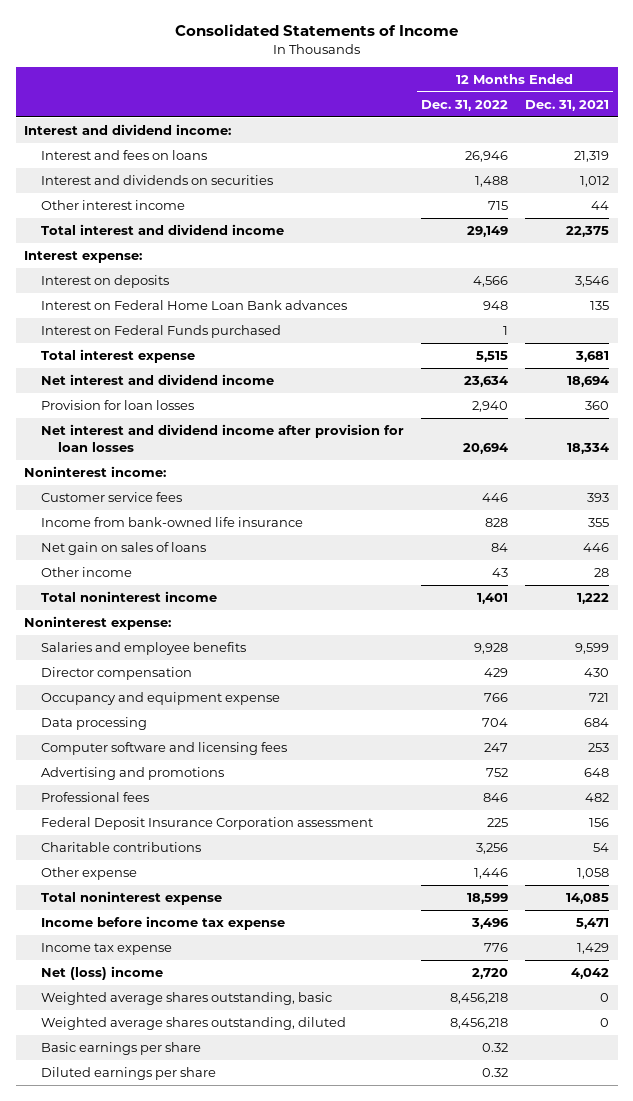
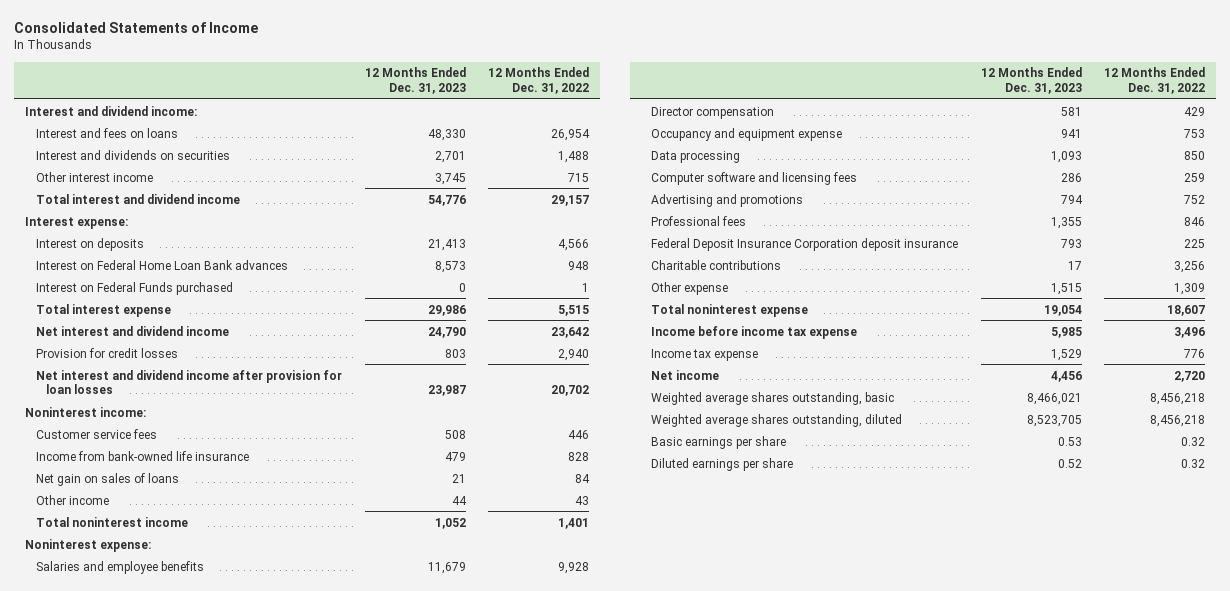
- | 12 Months Ended Dec. 31, 2022 | 12 Months Ended Dec. 31, 2021
+ | 12 Months Ended Dec. 31, 2023 | 12 Months Ended Dec. 31, 2022
- Interest and fees on loans | 26,946 | 21,319
+ Interest and fees on loans | 48,330 | 26,954
- Total interest and dividend income | 29,149 | 22,375
+ Total interest and dividend income | 54,776 | 29,157
- Net interest and dividend income | 23,634 | 18,694
- Provision for loan losses | 2,940 | 360
- Net interest and dividend income after provision for loan losses | 20,694 | 18,334
+ Net interest and dividend income | 24,790 | 23,642
+ Provision for credit losses | 803 | 2,940
+ Net interest and dividend income after provision for loan losses | 23,987 | 20,702
- Occupancy and equipment expense | 766 | 721
- Data processing | 704 | 684
- Computer software and licensing fees | 247 | 253
+ Occupancy and equipment expense | 941 | 753
+ Data processing | 1,093 | 850
+ Computer software and licensing fees | 286 | 259
- Federal Deposit Insurance Corporation assessment | 225 | 156
+ Federal Deposit Insurance Corporation deposit insurance | 793 | 225
- Other expense | 1,446 | 1,058
- Total noninterest expense | 18,599 | 14,085
+ Other expense | 1,515 | 1,309
+ Total noninterest expense | 19,054 | 18,607
- Net (loss) income | 2,720 | 4,042
+ Net income | 4,456 | 2,720

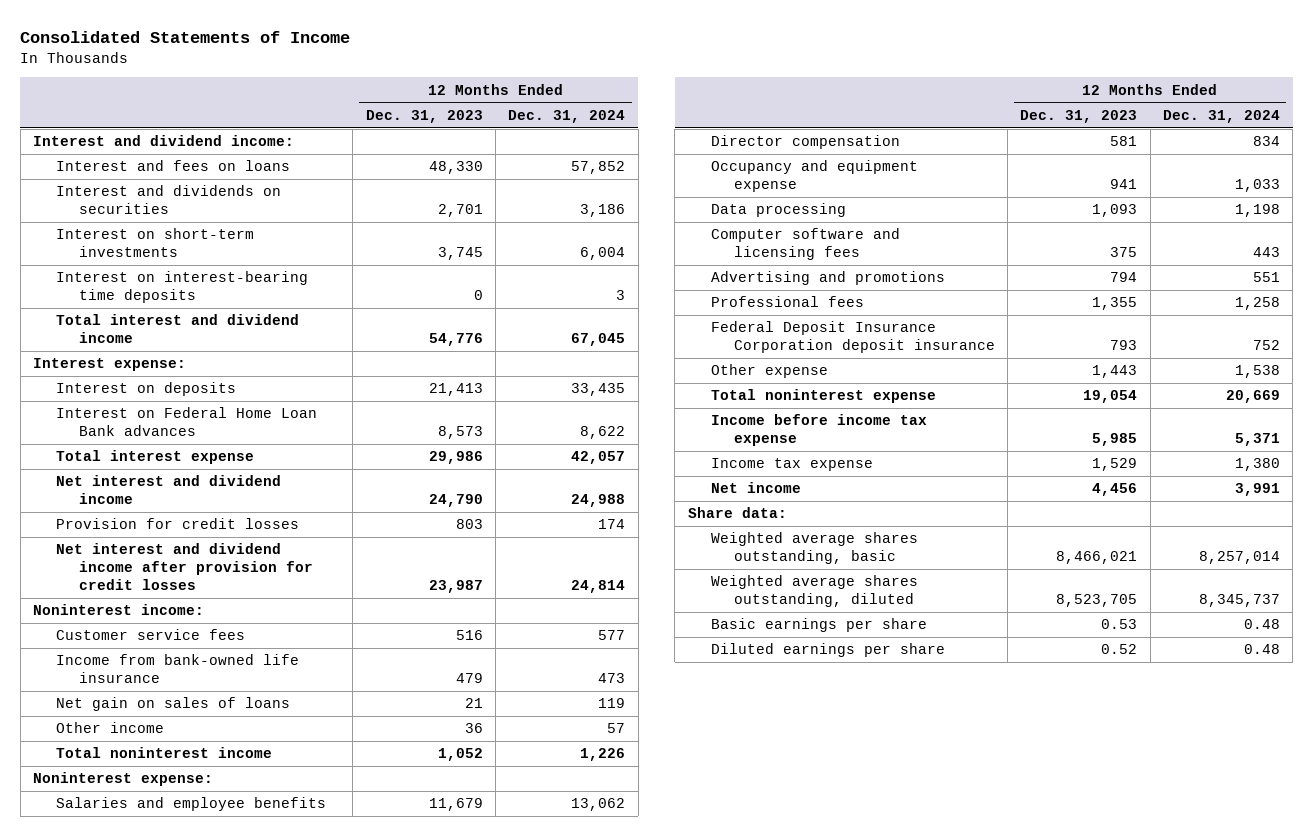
- | 12 Months Ended Dec. 31, 2023 | 12 Months Ended Dec. 31, 2022
+ | 12 Months Ended Dec. 31, 2023 | 12 Months Ended Dec. 31, 2024
- Other interest income | 3,745 | 715
+ Interest on short-term investments | 3,745 | 6,004
+ Interest on interest-bearing time deposits | 0 | 3
- Interest on Federal Funds purchased | 0 | 1
- Net interest and dividend income after provision for loan losses | 23,987 | 20,702
+ Net interest and dividend income after provision for credit losses | 23,987 | 24,814
- Customer service fees | 508 | 446
+ Customer service fees | 516 | 577
- Other income | 44 | 43
+ Other income | 36 | 57
- Computer software and licensing fees | 286 | 259
+ Computer software and licensing fees | 375 | 443
- Charitable contributions | 17 | 3,256
- Other expense | 1,515 | 1,309
+ Other expense | 1,443 | 1,538
+ Share data:

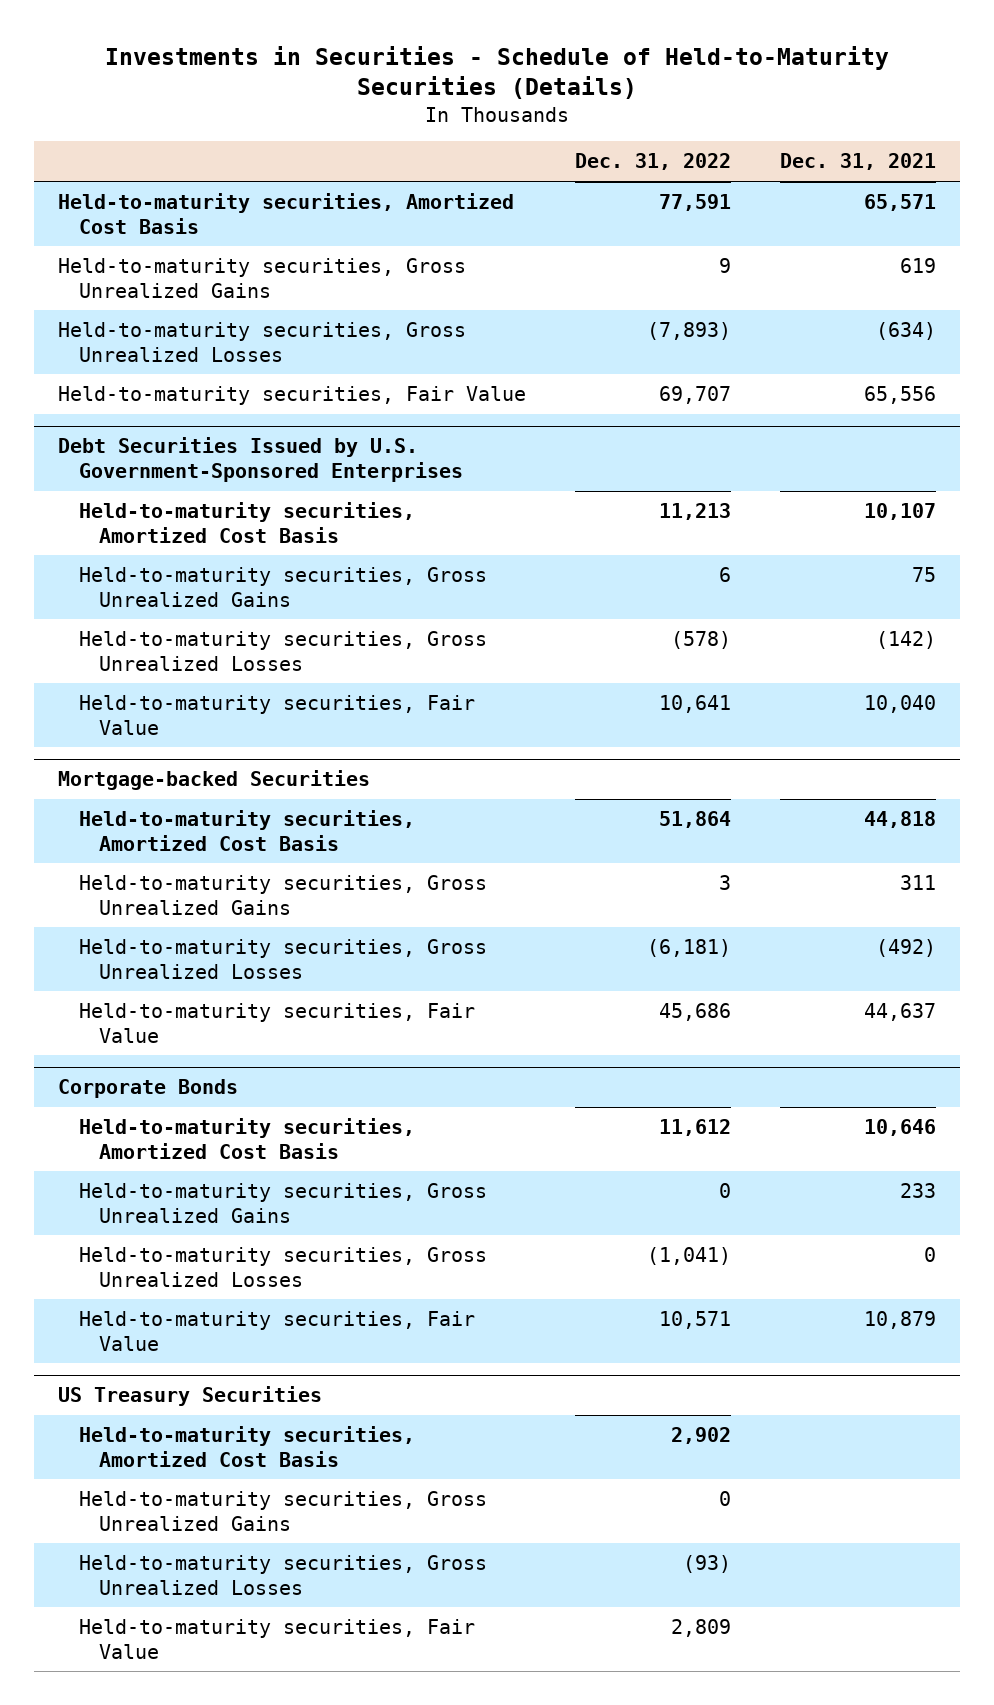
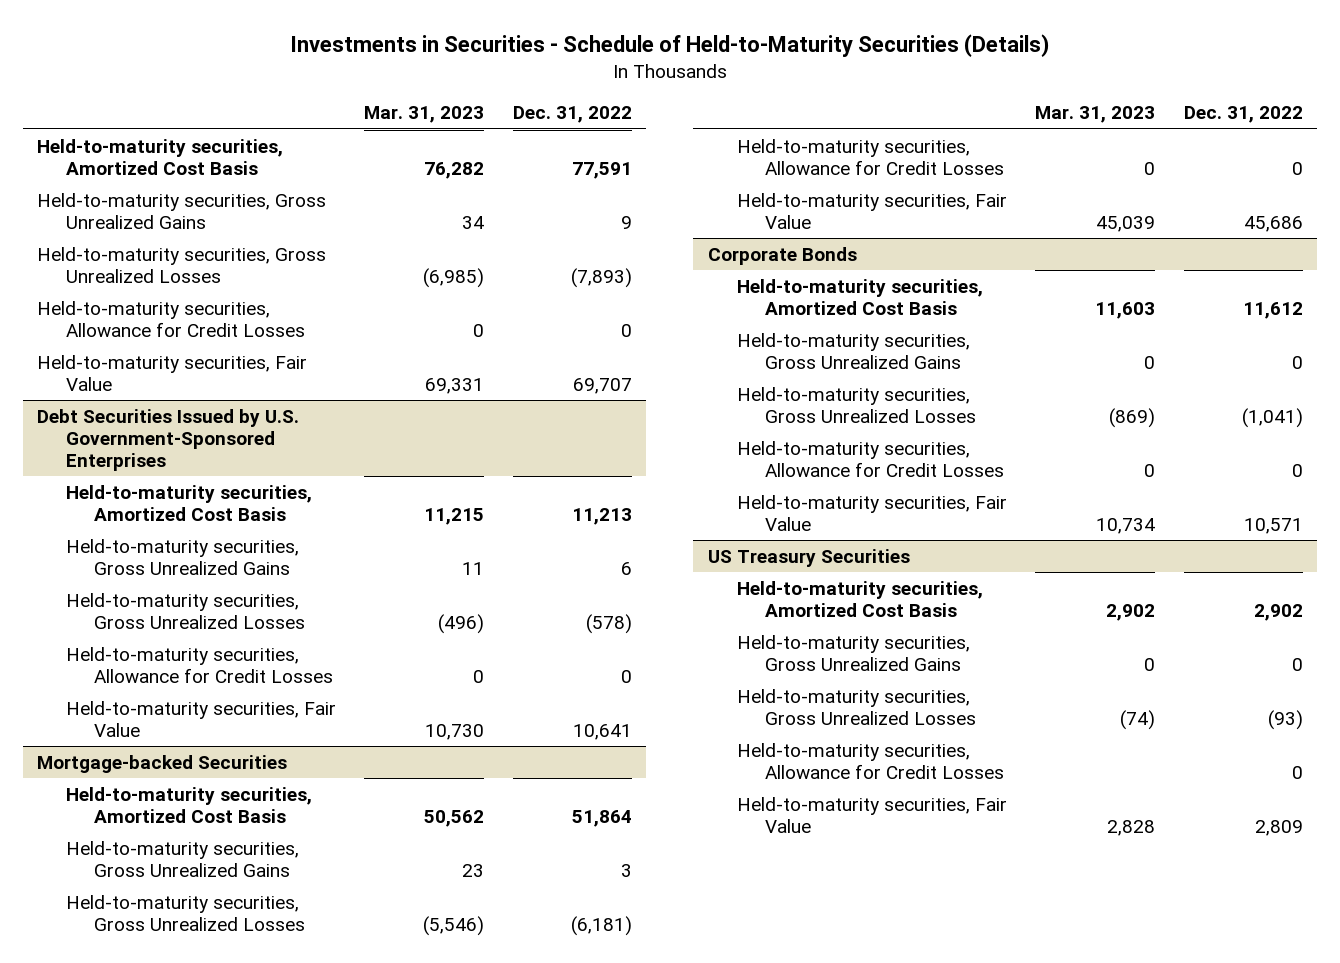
- | Dec. 31, 2022 | Dec. 31, 2021
+ | Mar. 31, 2023 | Dec. 31, 2022
+ Held-to-maturity securities, Allowance for Credit Losses | 0 | 0
@ Debt Securities Issued by U.S. Government-Sponsored Enterprises
+ Held-to-maturity securities, Allowance for Credit Losses | 0 | 0
@ Mortgage-backed Securities
+ Held-to-maturity securities, Allowance for Credit Losses | 0 | 0
@ Corporate Bonds
+ Held-to-maturity securities, Allowance for Credit Losses | 0 | 0
@ US Treasury Securities
+ Held-to-maturity securities, Allowance for Credit Losses | | 0

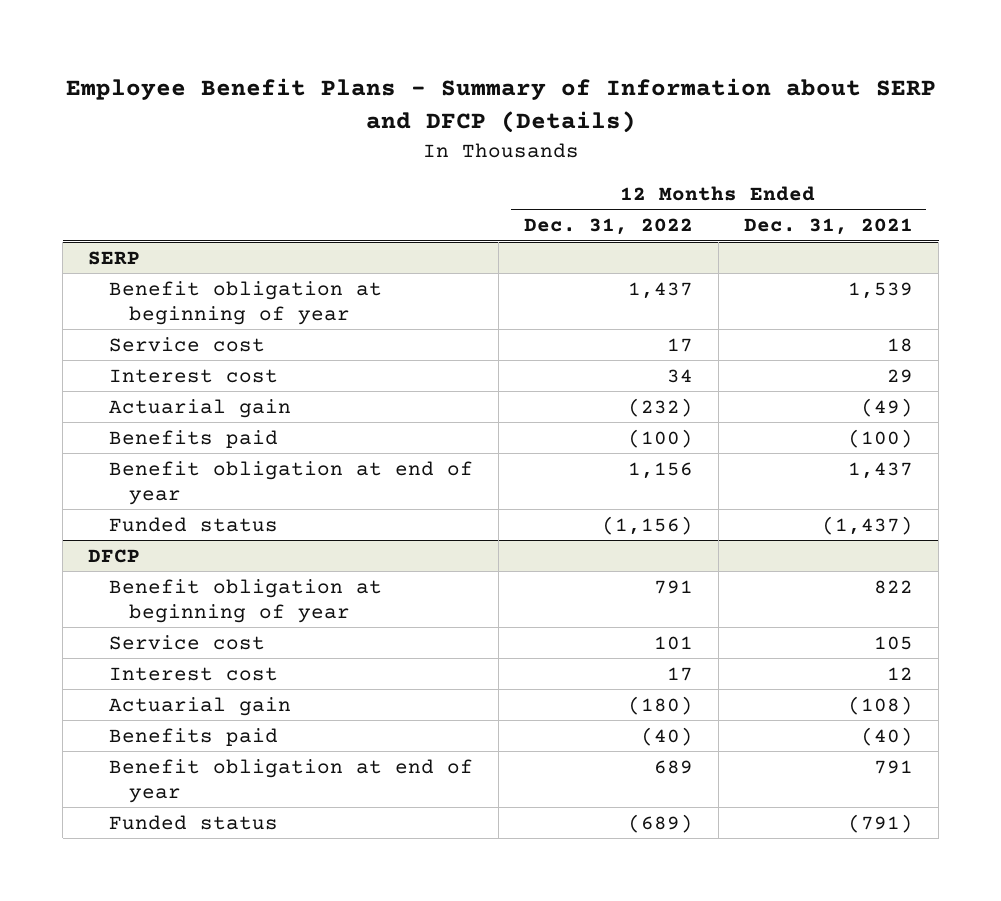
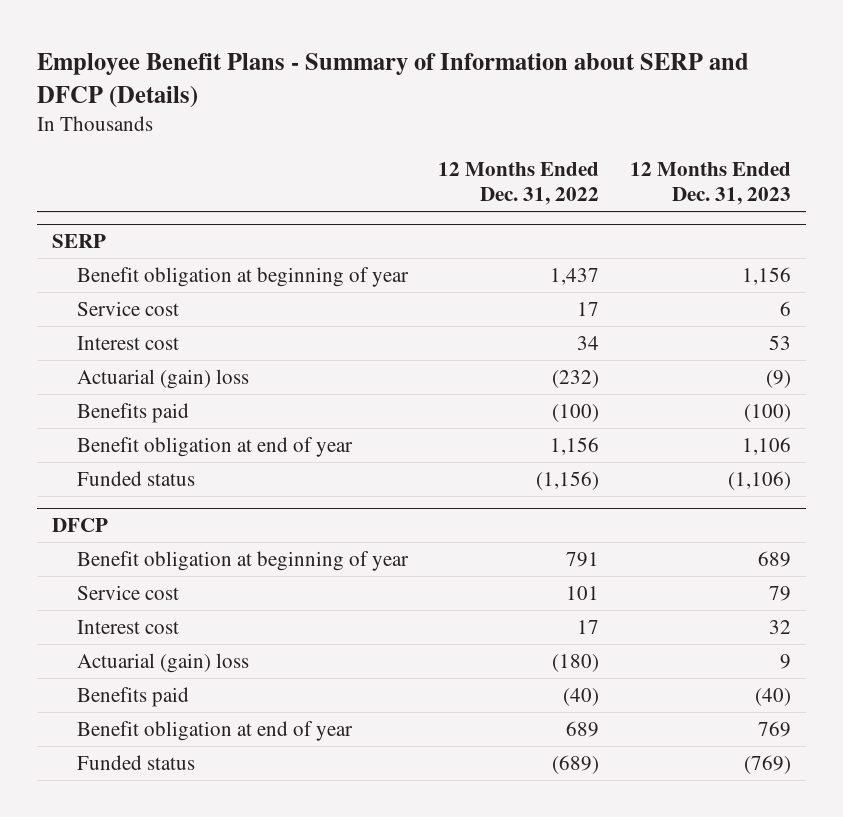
- | 12 Months Ended Dec. 31, 2022 | 12 Months Ended Dec. 31, 2021
+ | 12 Months Ended Dec. 31, 2022 | 12 Months Ended Dec. 31, 2023
@ SERP
- Actuarial gain | (232) | (49)
+ Actuarial (gain) loss | (232) | (9)
@ DFCP
- Actuarial gain | (180) | (108)
+ Actuarial (gain) loss | (180) | 9

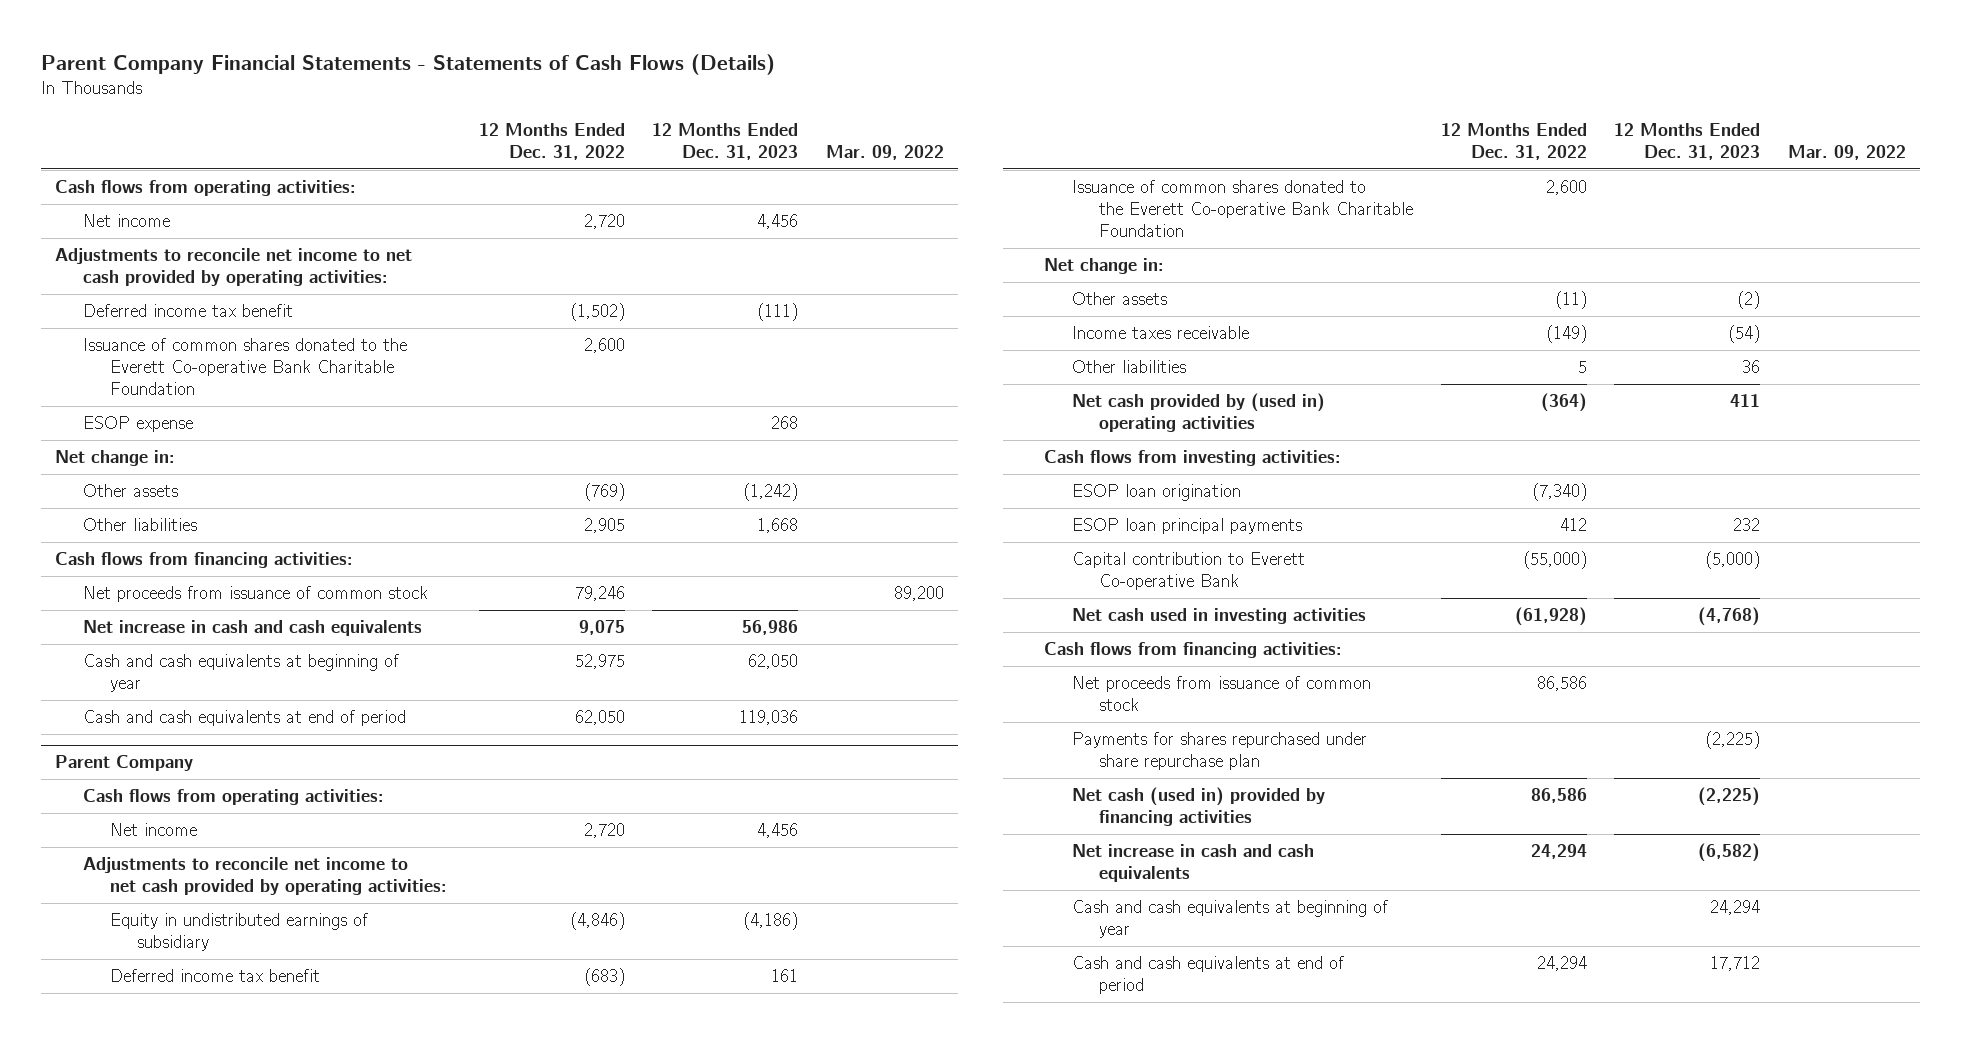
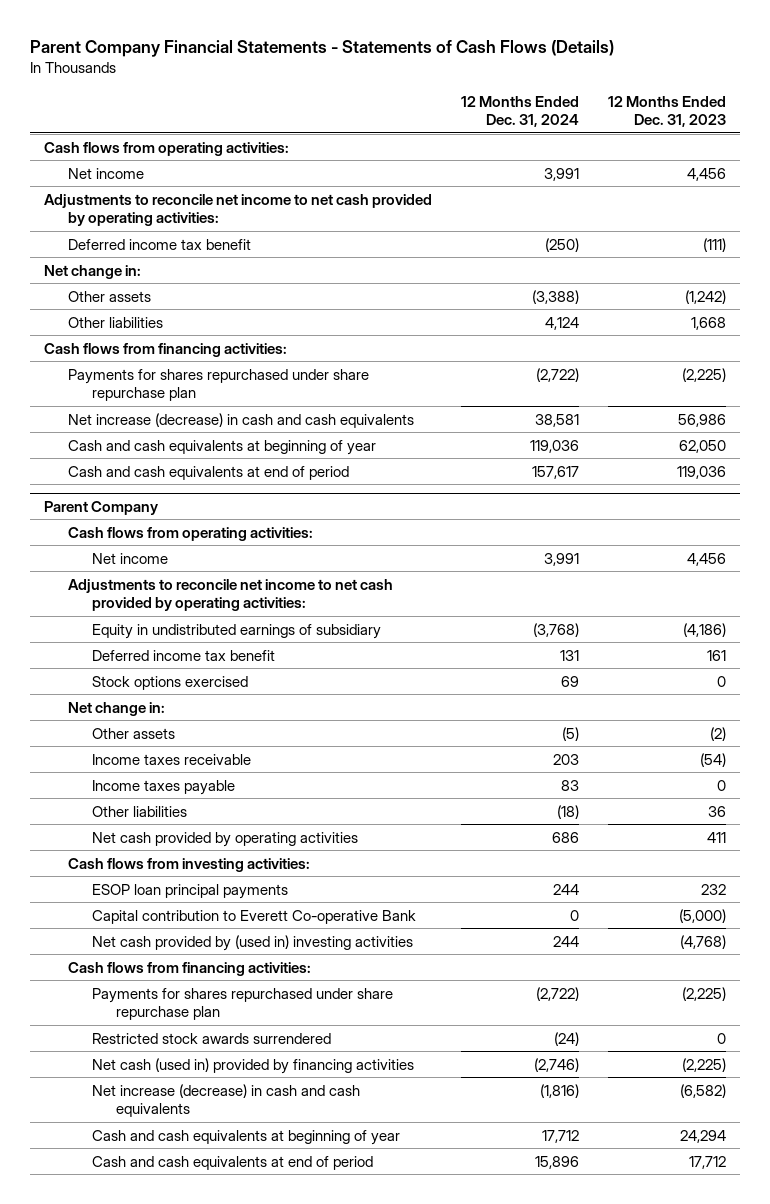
- | 12 Months Ended Dec. 31, 2022 | 12 Months Ended Dec. 31, 2023 | Mar. 09, 2022
+ | 12 Months Ended Dec. 31, 2024 | 12 Months Ended Dec. 31, 2023
- Issuance of common shares donated to the Everett Co-operative Bank Charitable Foundation | 2,600 | |
- ESOP expense | | 268 |
- Net proceeds from issuance of common stock | 79,246 | | 89,200
- Net increase in cash and cash equivalents | 9,075 | 56,986 |
+ Payments for shares repurchased under share repurchase plan | (2,722) | (2,225)
+ Net increase (decrease) in cash and cash equivalents | 38,581 | 56,986
@ Parent Company
- Issuance of common shares donated to the Everett Co-operative Bank Charitable Foundation | 2,600 | |
+ Stock options exercised | 69 | 0
+ Income taxes payable | 83 | 0
- Net cash provided by (used in) operating activities | (364) | 411 |
+ Net cash provided by operating activities | 686 | 411
- ESOP loan origination | (7,340) | |
- Net cash used in investing activities | (61,928) | (4,768) |
+ Net cash provided by (used in) investing activities | 244 | (4,768)
- Net proceeds from issuance of common stock | 86,586 | |
+ Restricted stock awards surrendered | (24) | 0
- Net increase in cash and cash equivalents | 24,294 | (6,582) |
+ Net increase (decrease) in cash and cash equivalents | (1,816) | (6,582)

